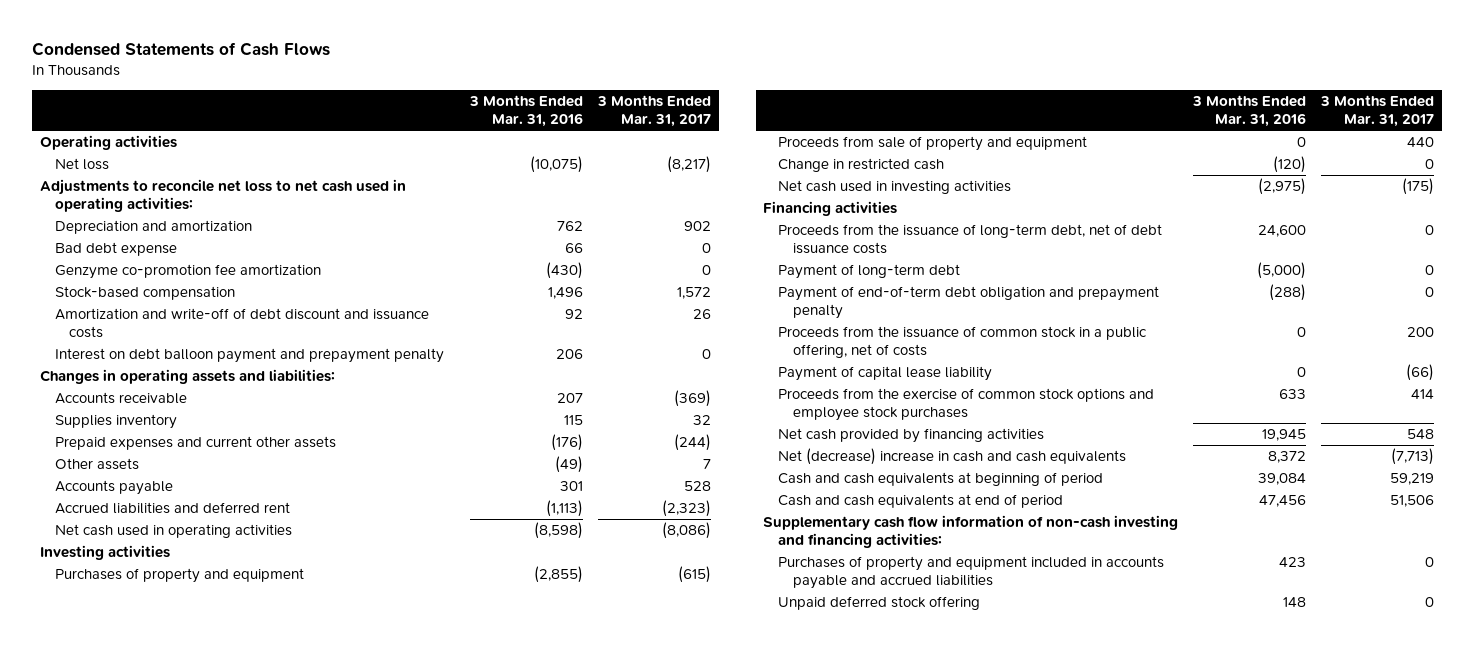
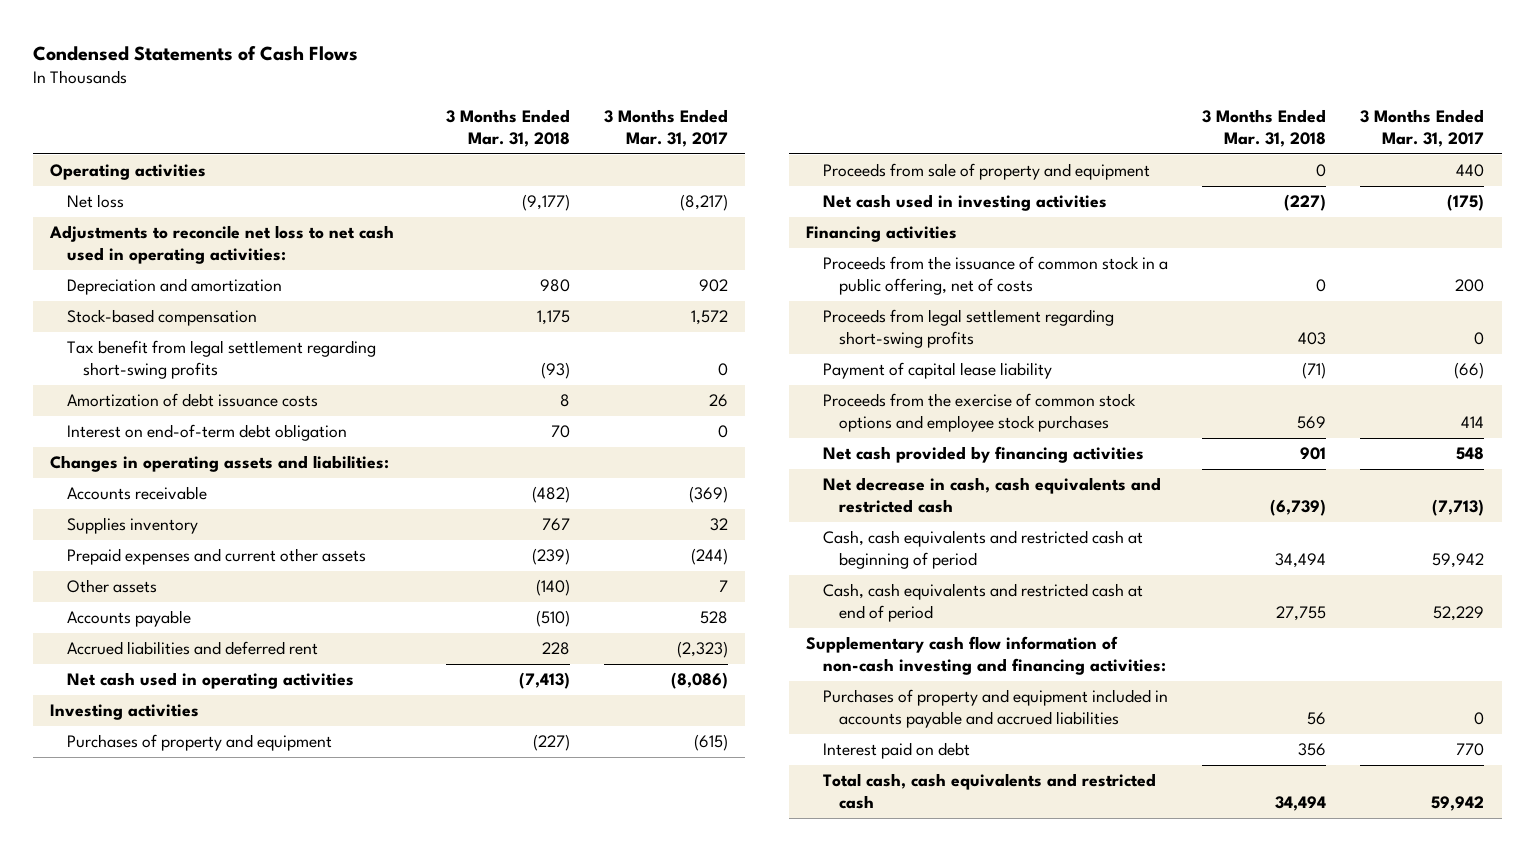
- | 3 Months Ended Mar. 31, 2016 | 3 Months Ended Mar. 31, 2017
+ | 3 Months Ended Mar. 31, 2018 | 3 Months Ended Mar. 31, 2017
- Bad debt expense | 66 | 0
- Genzyme co-promotion fee amortization | (430) | 0
- Amortization and write-off of debt discount and issuance costs | 92 | 26
- Interest on debt balloon payment and prepayment penalty | 206 | 0
+ Tax benefit from legal settlement regarding short-swing profits | (93) | 0
+ Amortization of debt issuance costs | 8 | 26
+ Interest on end-of-term debt obligation | 70 | 0
- Change in restricted cash | (120) | 0
- Proceeds from the issuance of long-term debt, net of debt issuance costs | 24,600 | 0
- Payment of long-term debt | (5,000) | 0
- Payment of end-of-term debt obligation and prepayment penalty | (288) | 0
+ Proceeds from legal settlement regarding short-swing profits | 403 | 0
- Net (decrease) increase in cash and cash equivalents | 8,372 | (7,713)
- Cash and cash equivalents at beginning of period | 39,084 | 59,219
- Cash and cash equivalents at end of period | 47,456 | 51,506
+ Net decrease in cash, cash equivalents and restricted cash | (6,739) | (7,713)
+ Cash, cash equivalents and restricted cash at beginning of period | 34,494 | 59,942
+ Cash, cash equivalents and restricted cash at end of period | 27,755 | 52,229
- Unpaid deferred stock offering | 148 | 0
+ Interest paid on debt | 356 | 770
+ Total cash, cash equivalents and restricted cash | 34,494 | 59,942

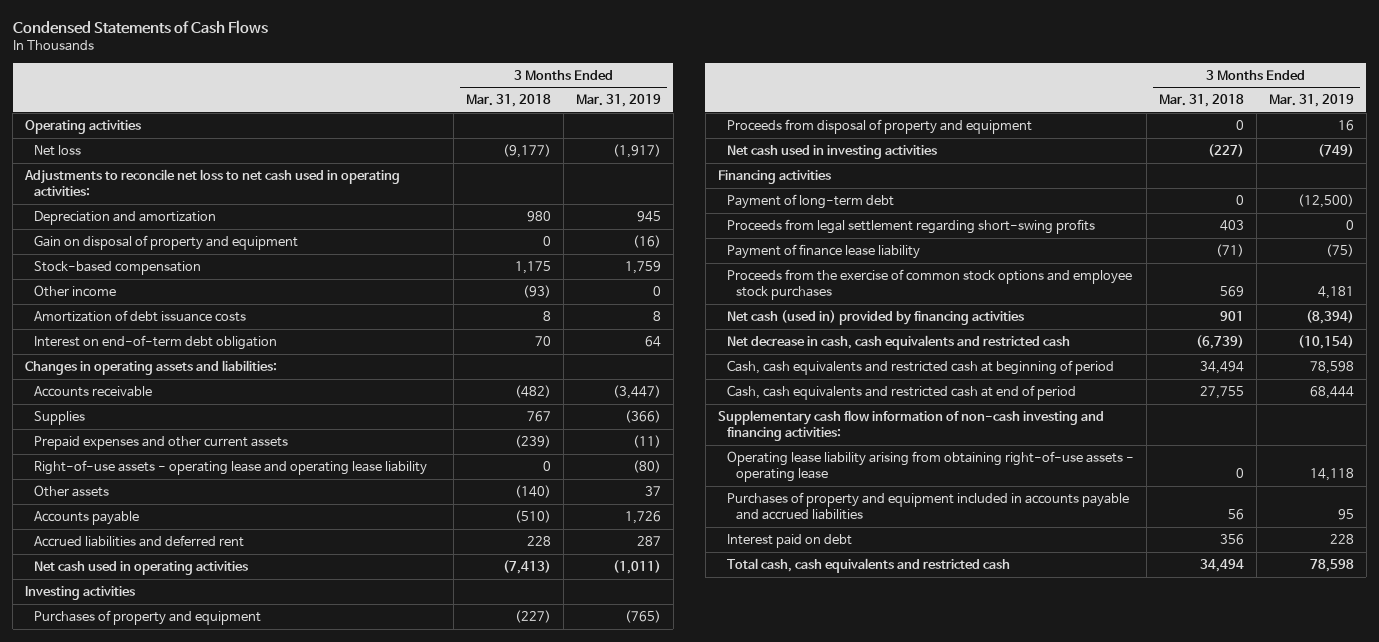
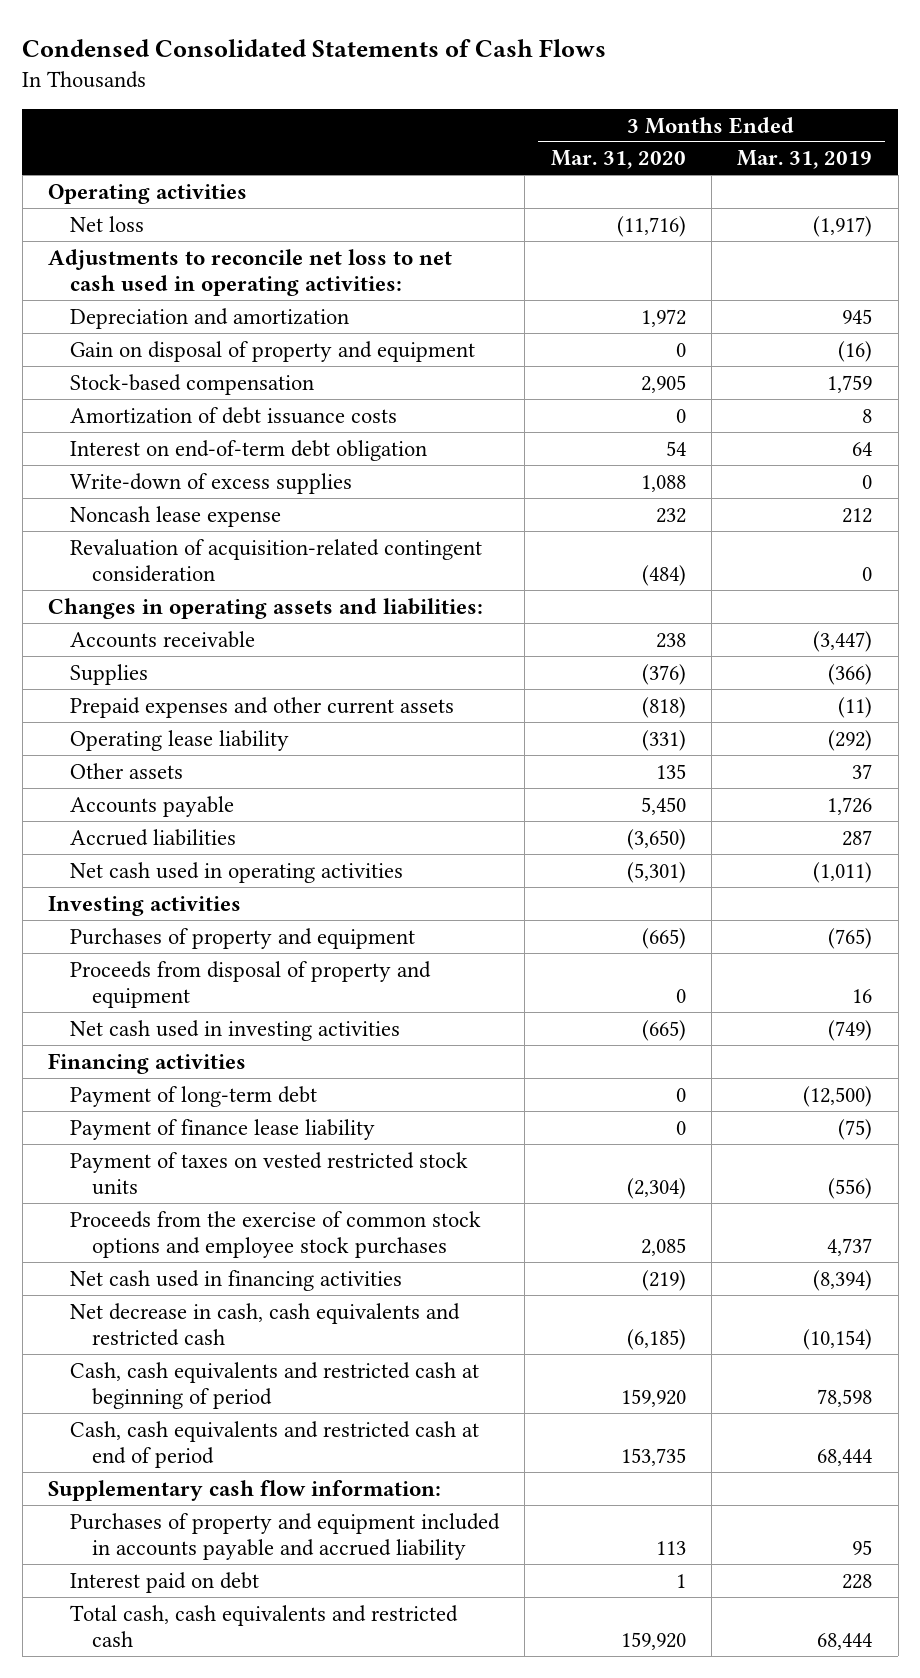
- Condensed Statements of Cash Flows
+ Condensed Consolidated Statements of Cash Flows
- | 3 Months Ended Mar. 31, 2018 | 3 Months Ended Mar. 31, 2019
+ | 3 Months Ended Mar. 31, 2020 | 3 Months Ended Mar. 31, 2019
- Other income | (93) | 0
+ Write-down of excess supplies | 1,088 | 0
+ Noncash lease expense | 232 | 212
+ Revaluation of acquisition-related contingent consideration | (484) | 0
- Right-of-use assets - operating lease and operating lease liability | 0 | (80)
+ Operating lease liability | (331) | (292)
- Accrued liabilities and deferred rent | 228 | 287
+ Accrued liabilities | (3,650) | 287
- Proceeds from legal settlement regarding short-swing profits | 403 | 0
- Proceeds from the exercise of common stock options and employee stock purchases | 569 | 4,181
- Net cash (used in) provided by financing activities | 901 | (8,394)
+ Payment of taxes on vested restricted stock units | (2,304) | (556)
+ Proceeds from the exercise of common stock options and employee stock purchases | 2,085 | 4,737
+ Net cash used in financing activities | (219) | (8,394)
- Supplementary cash flow information of non-cash investing and financing activities:
- Operating lease liability arising from obtaining right-of-use assets - operating lease | 0 | 14,118
- Purchases of property and equipment included in accounts payable and accrued liabilities | 56 | 95
+ Supplementary cash flow information:
+ Purchases of property and equipment included in accounts payable and accrued liability | 113 | 95
- Total cash, cash equivalents and restricted cash | 34,494 | 78,598
+ Total cash, cash equivalents and restricted cash | 159,920 | 68,444

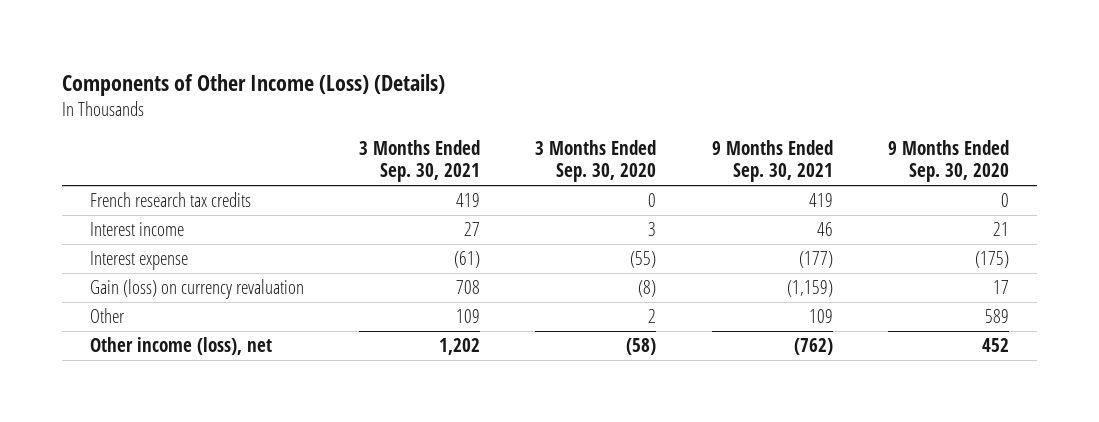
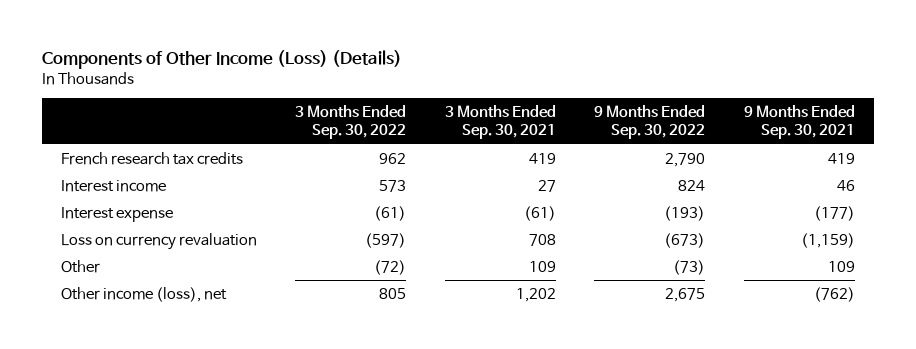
- | 3 Months Ended Sep. 30, 2021 | 3 Months Ended Sep. 30, 2020 | 9 Months Ended Sep. 30, 2021 | 9 Months Ended Sep. 30, 2020
+ | 3 Months Ended Sep. 30, 2022 | 3 Months Ended Sep. 30, 2021 | 9 Months Ended Sep. 30, 2022 | 9 Months Ended Sep. 30, 2021
- Gain (loss) on currency revaluation | 708 | (8) | (1,159) | 17
+ Loss on currency revaluation | (597) | 708 | (673) | (1,159)

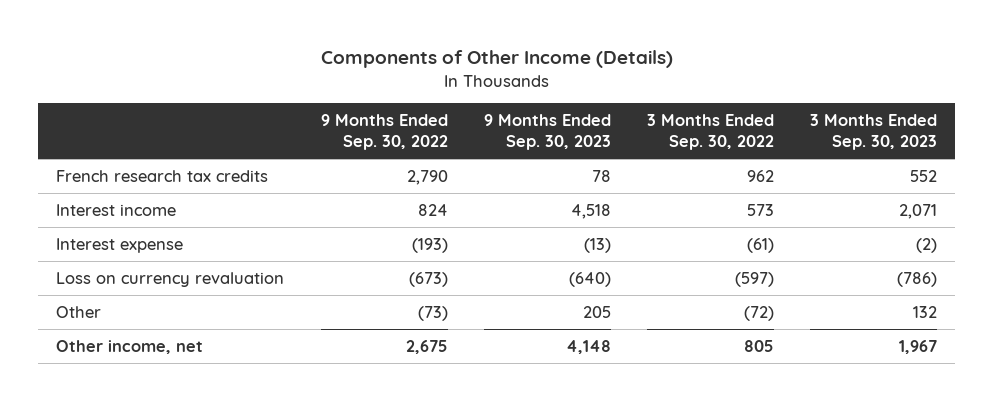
- Components of Other Income (Loss) (Details)
+ Components of Other Income (Details)
- | 3 Months Ended Sep. 30, 2022 | 3 Months Ended Sep. 30, 2021 | 9 Months Ended Sep. 30, 2022 | 9 Months Ended Sep. 30, 2021
+ | 9 Months Ended Sep. 30, 2022 | 9 Months Ended Sep. 30, 2023 | 3 Months Ended Sep. 30, 2022 | 3 Months Ended Sep. 30, 2023
- Other income (loss), net | 805 | 1,202 | 2,675 | (762)
+ Other income, net | 2,675 | 4,148 | 805 | 1,967

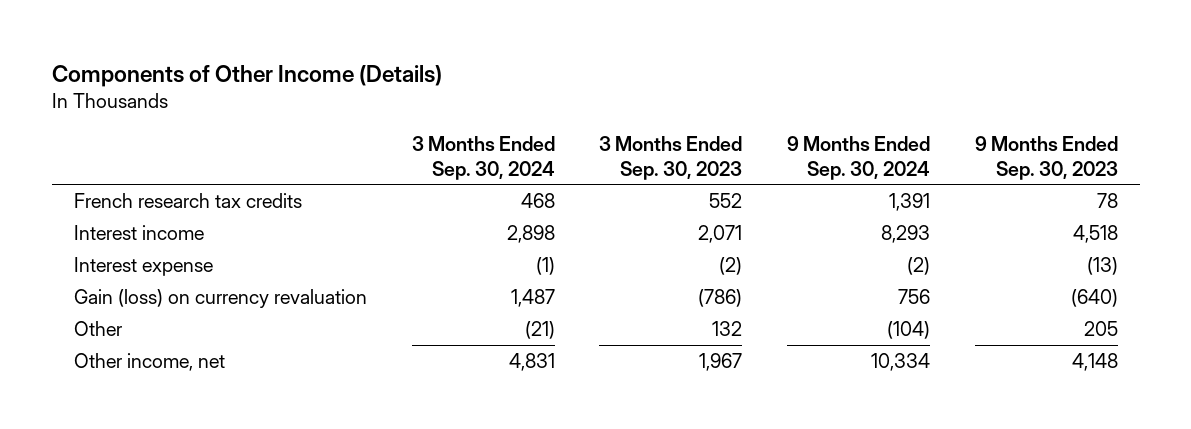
- | 9 Months Ended Sep. 30, 2022 | 9 Months Ended Sep. 30, 2023 | 3 Months Ended Sep. 30, 2022 | 3 Months Ended Sep. 30, 2023
+ | 3 Months Ended Sep. 30, 2024 | 3 Months Ended Sep. 30, 2023 | 9 Months Ended Sep. 30, 2024 | 9 Months Ended Sep. 30, 2023
- Loss on currency revaluation | (673) | (640) | (597) | (786)
+ Gain (loss) on currency revaluation | 1,487 | (786) | 756 | (640)

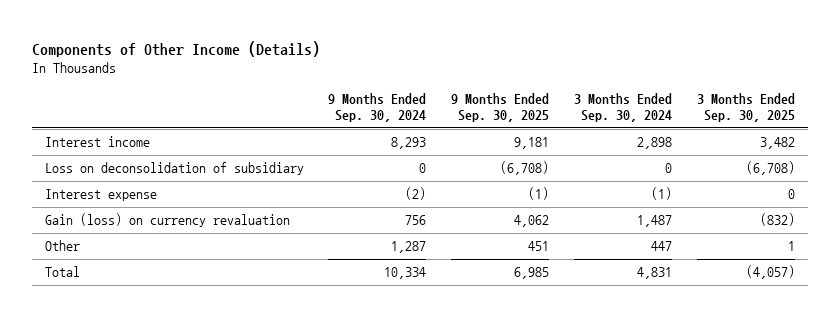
- | 3 Months Ended Sep. 30, 2024 | 3 Months Ended Sep. 30, 2023 | 9 Months Ended Sep. 30, 2024 | 9 Months Ended Sep. 30, 2023
+ | 9 Months Ended Sep. 30, 2024 | 9 Months Ended Sep. 30, 2025 | 3 Months Ended Sep. 30, 2024 | 3 Months Ended Sep. 30, 2025
- French research tax credits | 468 | 552 | 1,391 | 78
+ Loss on deconsolidation of subsidiary | 0 | (6,708) | 0 | (6,708)
- Other | (21) | 132 | (104) | 205
- Other income, net | 4,831 | 1,967 | 10,334 | 4,148
+ Other | 1,287 | 451 | 447 | 1
+ Total | 10,334 | 6,985 | 4,831 | (4,057)

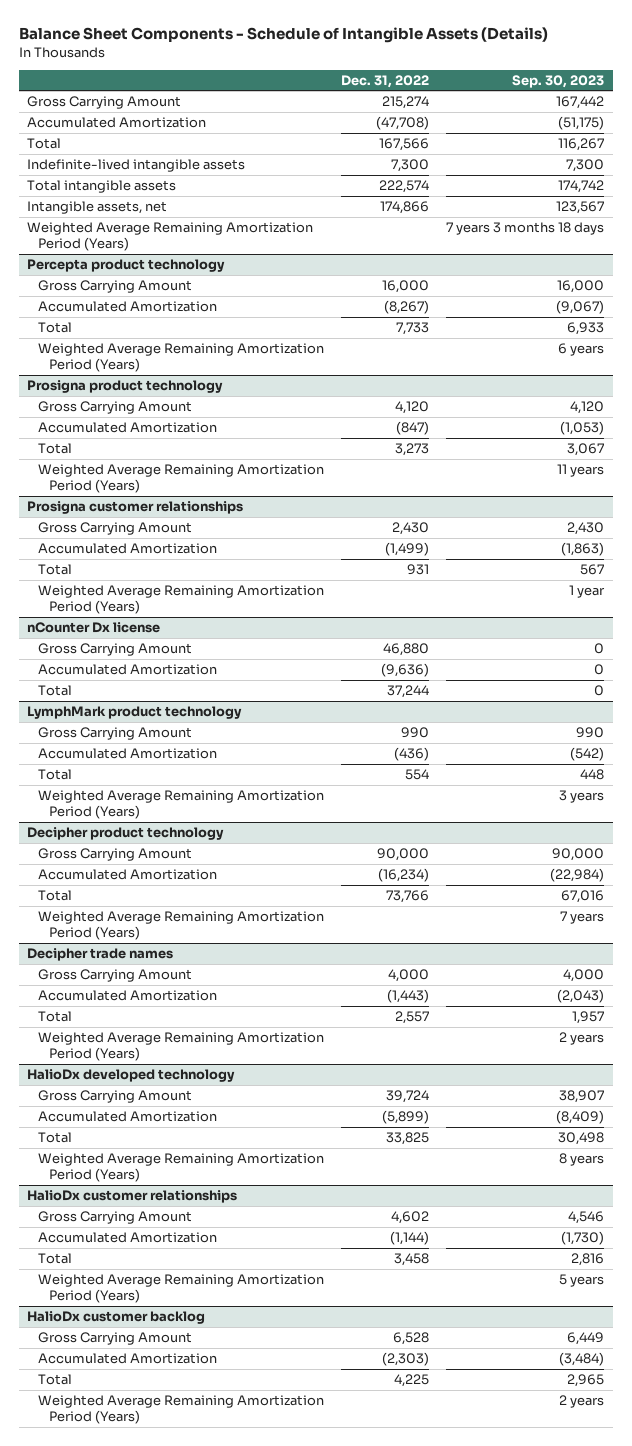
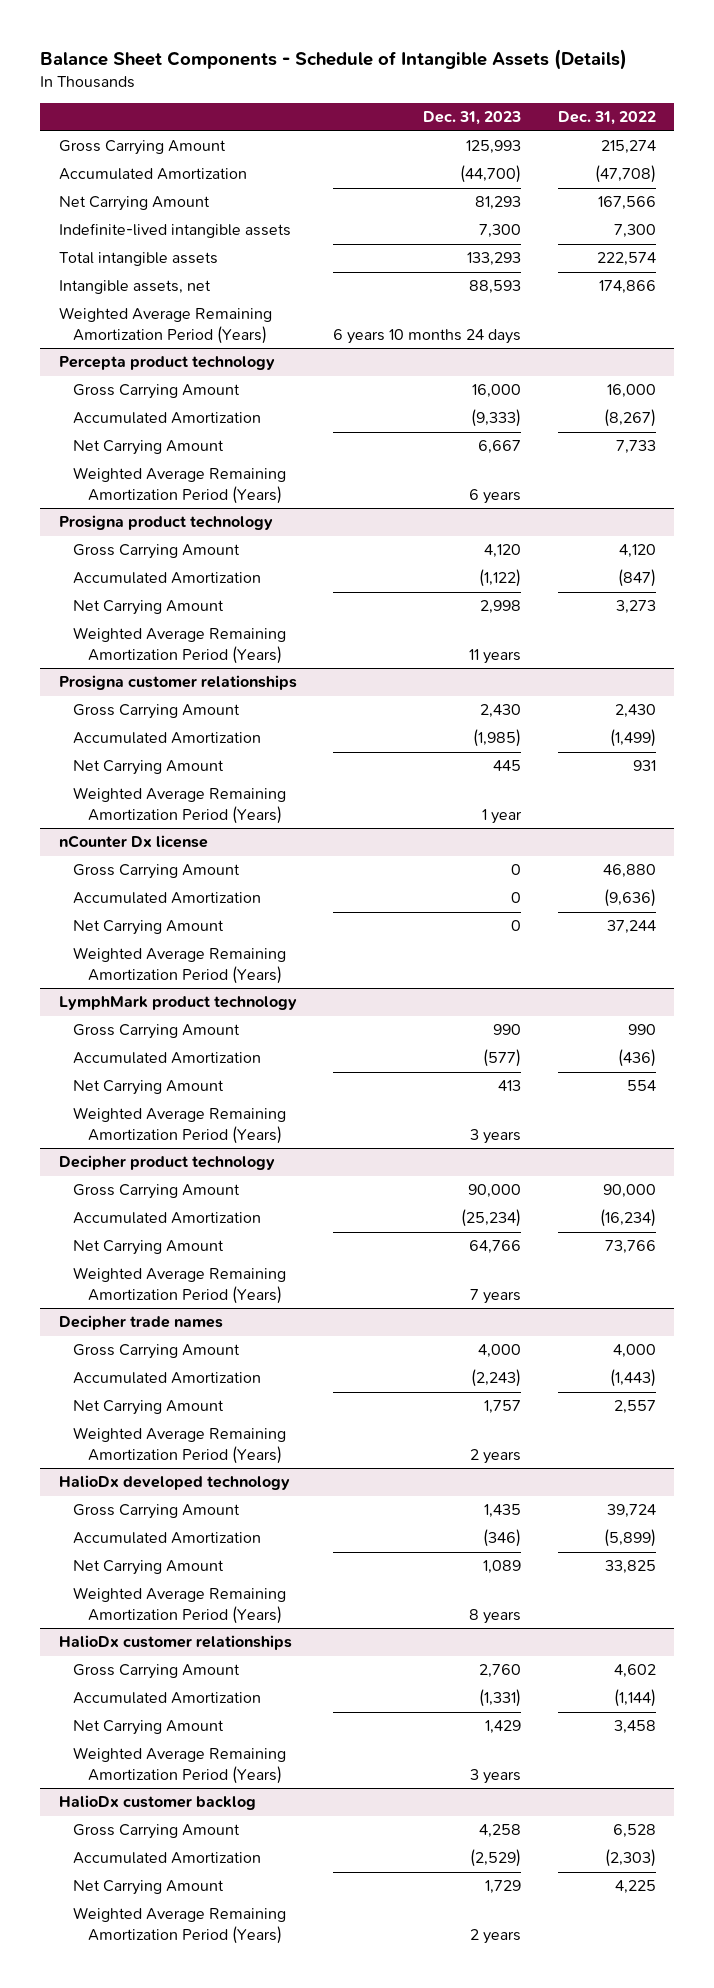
- | Dec. 31, 2022 | Sep. 30, 2023
+ | Dec. 31, 2023 | Dec. 31, 2022
- Total | 167,566 | 116,267
+ Net Carrying Amount | 81,293 | 167,566
@ Percepta product technology
- Total | 7,733 | 6,933
+ Net Carrying Amount | 6,667 | 7,733
@ Prosigna product technology
- Total | 3,273 | 3,067
+ Net Carrying Amount | 2,998 | 3,273
@ Prosigna customer relationships
- Total | 931 | 567
+ Net Carrying Amount | 445 | 931
@ nCounter Dx license
- Total | 37,244 | 0
+ Net Carrying Amount | 0 | 37,244
+ Weighted Average Remaining Amortization Period (Years)
@ LymphMark product technology
- Total | 554 | 448
+ Net Carrying Amount | 413 | 554
@ Decipher product technology
- Total | 73,766 | 67,016
+ Net Carrying Amount | 64,766 | 73,766
@ Decipher trade names
- Total | 2,557 | 1,957
+ Net Carrying Amount | 1,757 | 2,557
@ HalioDx developed technology
- Total | 33,825 | 30,498
+ Net Carrying Amount | 1,089 | 33,825
@ HalioDx customer relationships
- Total | 3,458 | 2,816
+ Net Carrying Amount | 1,429 | 3,458
@ HalioDx customer backlog
- Total | 4,225 | 2,965
+ Net Carrying Amount | 1,729 | 4,225

